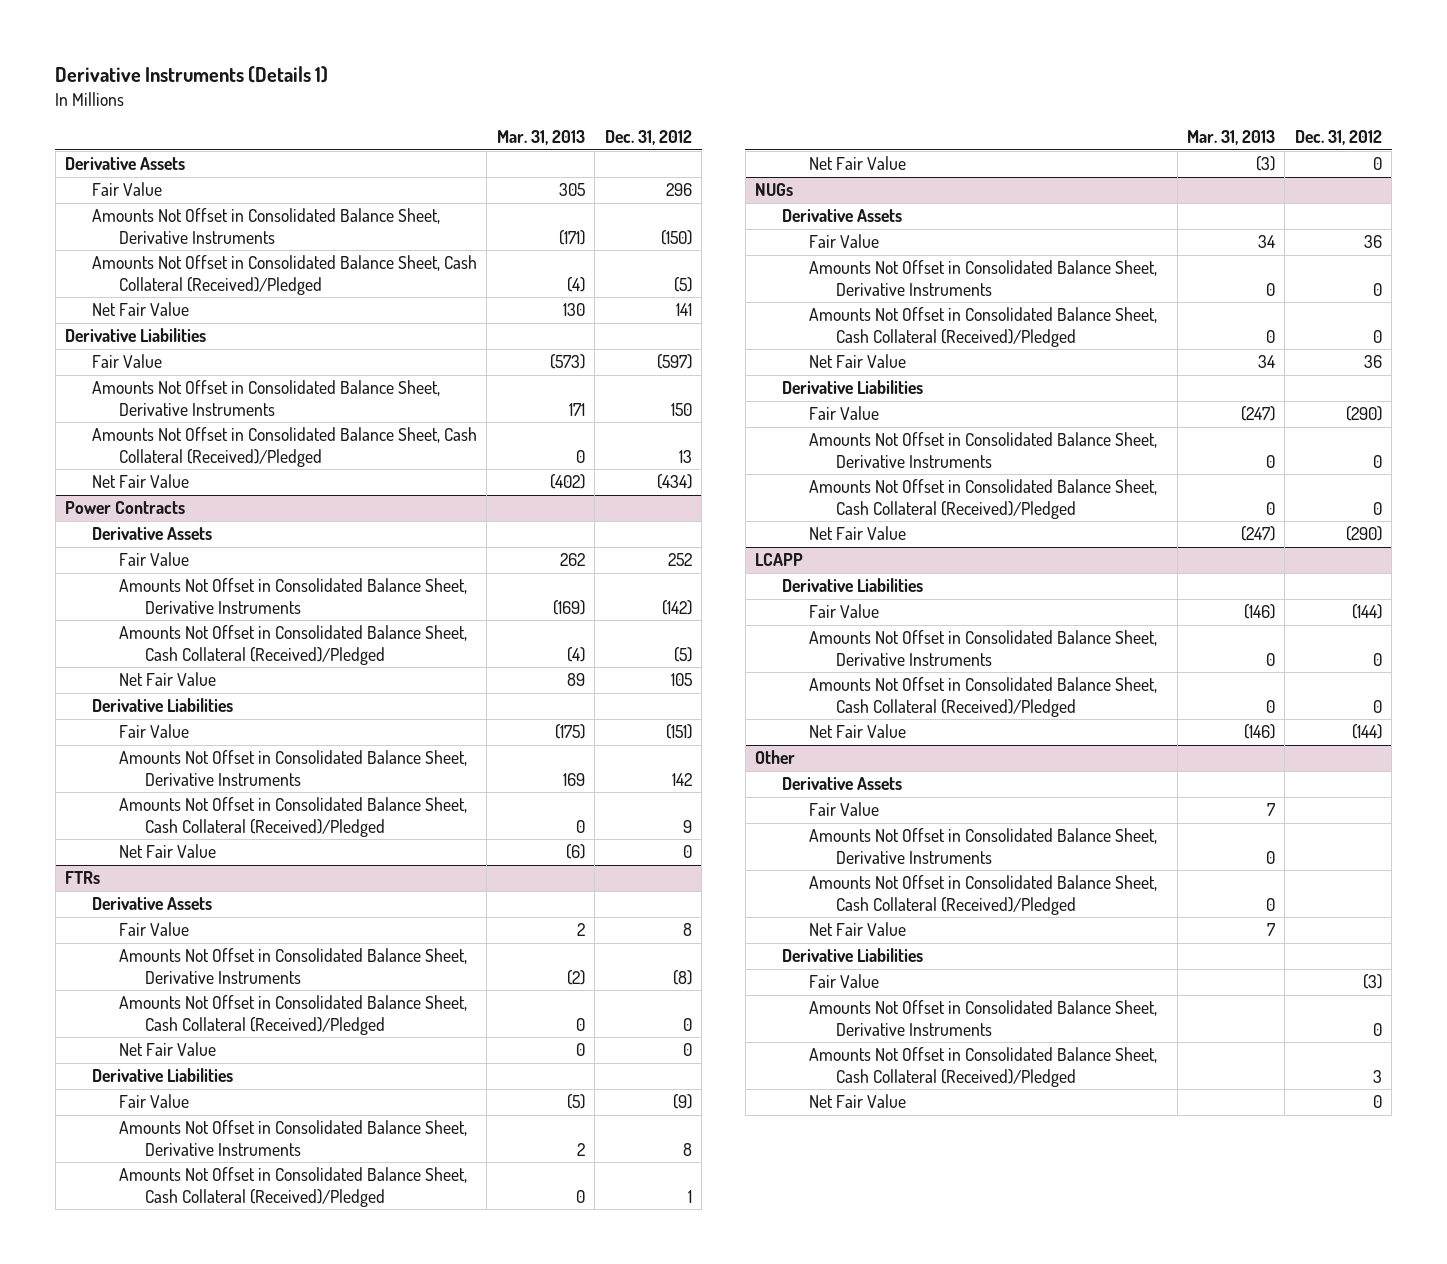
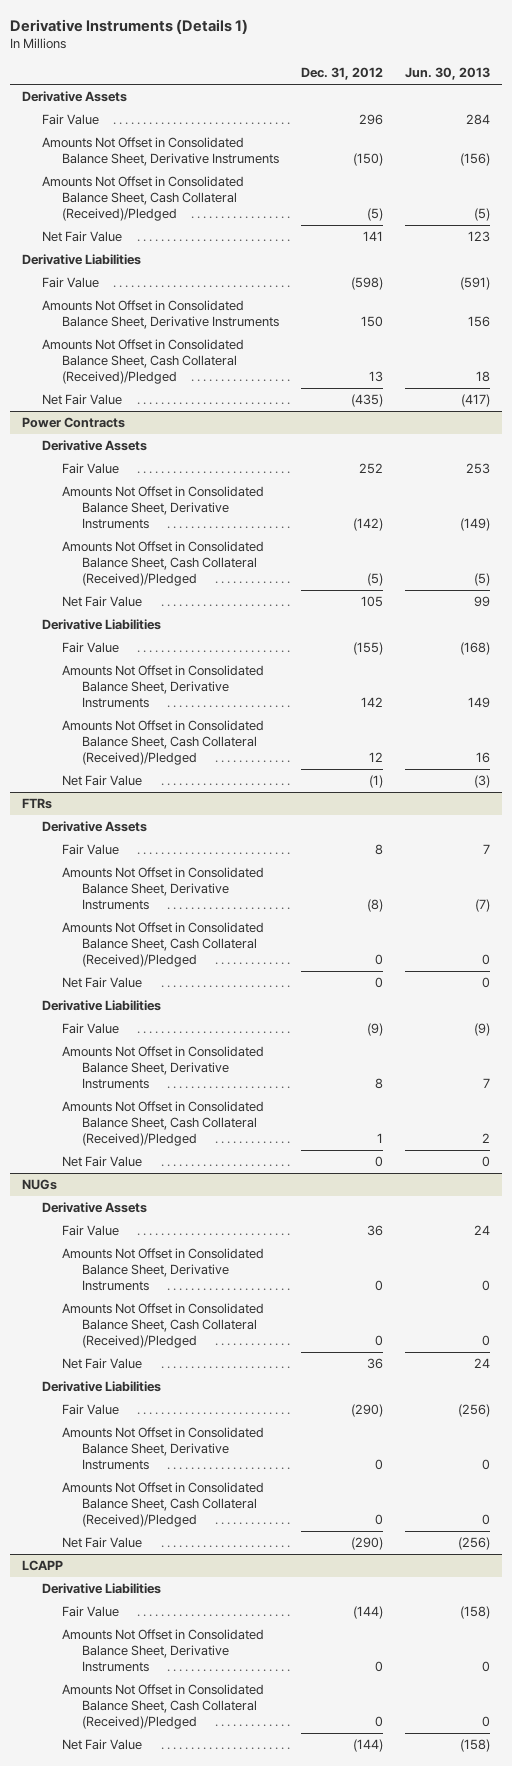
- | Mar. 31, 2013 | Dec. 31, 2012
+ | Dec. 31, 2012 | Jun. 30, 2013
- Fair Value | (573) | (597)
+ Fair Value | (598) | (591)
- Net Fair Value | (402) | (434)
+ Net Fair Value | (435) | (417)
@ Power Contracts
- Fair Value | (175) | (151)
+ Fair Value | (155) | (168)
- Amounts Not Offset in Consolidated Balance Sheet, Cash Collateral (Received)/Pledged | 0 | 9
- Net Fair Value | (6) | 0
+ Amounts Not Offset in Consolidated Balance Sheet, Cash Collateral (Received)/Pledged | 12 | 16
+ Net Fair Value | (1) | (3)
- Other
- Derivative Assets
- Fair Value | 7 |
- Amounts Not Offset in Consolidated Balance Sheet, Derivative Instruments | 0 |
- Amounts Not Offset in Consolidated Balance Sheet, Cash Collateral (Received)/Pledged | 0 |
- Net Fair Value | 7 |
- Derivative Liabilities
- Fair Value | | (3)
- Amounts Not Offset in Consolidated Balance Sheet, Derivative Instruments | | 0
- Amounts Not Offset in Consolidated Balance Sheet, Cash Collateral (Received)/Pledged | | 3
- Net Fair Value | | 0

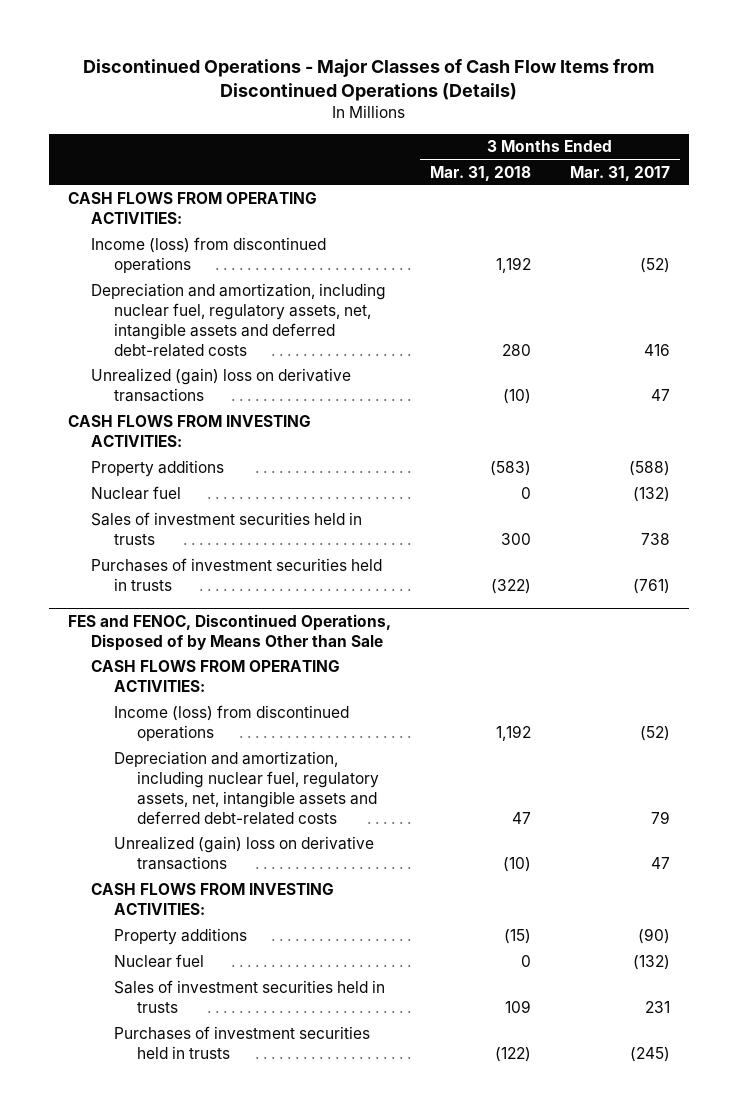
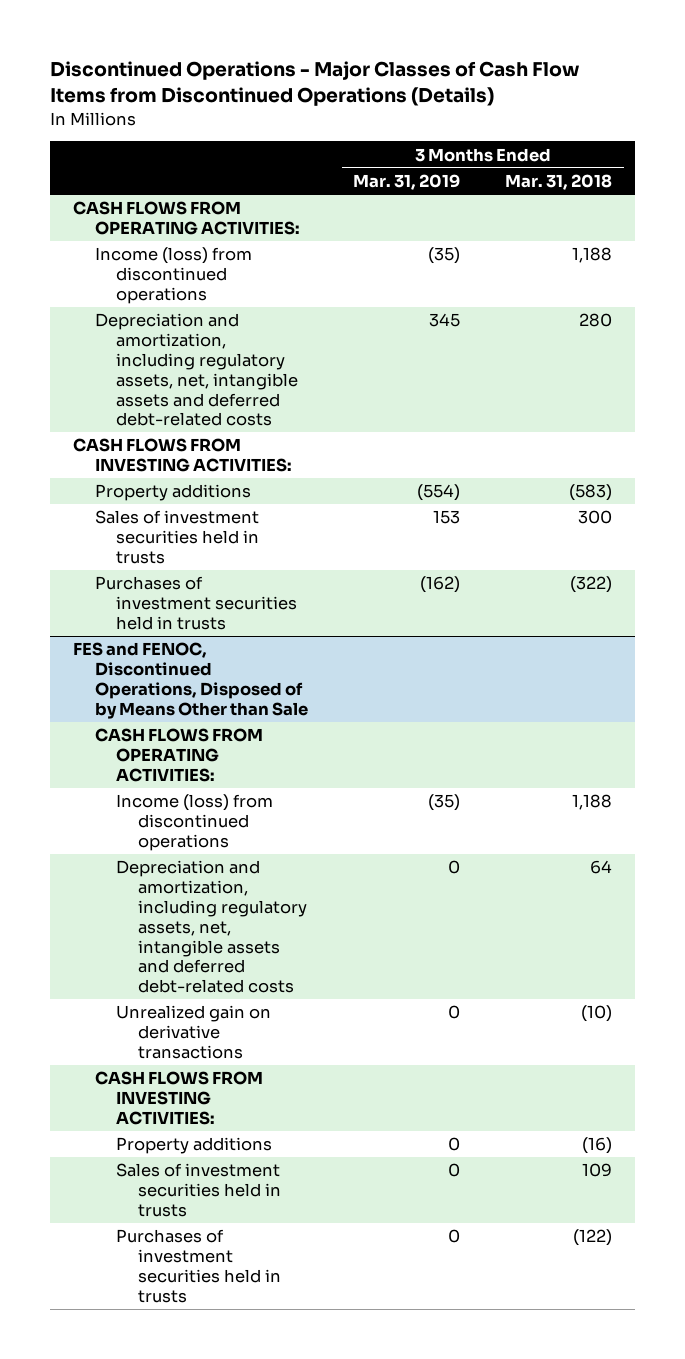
- | 3 Months Ended Mar. 31, 2018 | 3 Months Ended Mar. 31, 2017
+ | 3 Months Ended Mar. 31, 2019 | 3 Months Ended Mar. 31, 2018
- Income (loss) from discontinued operations | 1,192 | (52)
- Depreciation and amortization, including nuclear fuel, regulatory assets, net, intangible assets and deferred debt-related costs | 280 | 416
- Unrealized (gain) loss on derivative transactions | (10) | 47
+ Income (loss) from discontinued operations | (35) | 1,188
+ Depreciation and amortization, including regulatory assets, net, intangible assets and deferred debt-related costs | 345 | 280
- Nuclear fuel | 0 | (132)
@ FES and FENOC, Discontinued Operations, Disposed of by Means Other than Sale
- Income (loss) from discontinued operations | 1,192 | (52)
- Depreciation and amortization, including nuclear fuel, regulatory assets, net, intangible assets and deferred debt-related costs | 47 | 79
- Unrealized (gain) loss on derivative transactions | (10) | 47
+ Income (loss) from discontinued operations | (35) | 1,188
+ Depreciation and amortization, including regulatory assets, net, intangible assets and deferred debt-related costs | 0 | 64
+ Unrealized gain on derivative transactions | 0 | (10)
- Property additions | (15) | (90)
- Nuclear fuel | 0 | (132)
+ Property additions | 0 | (16)

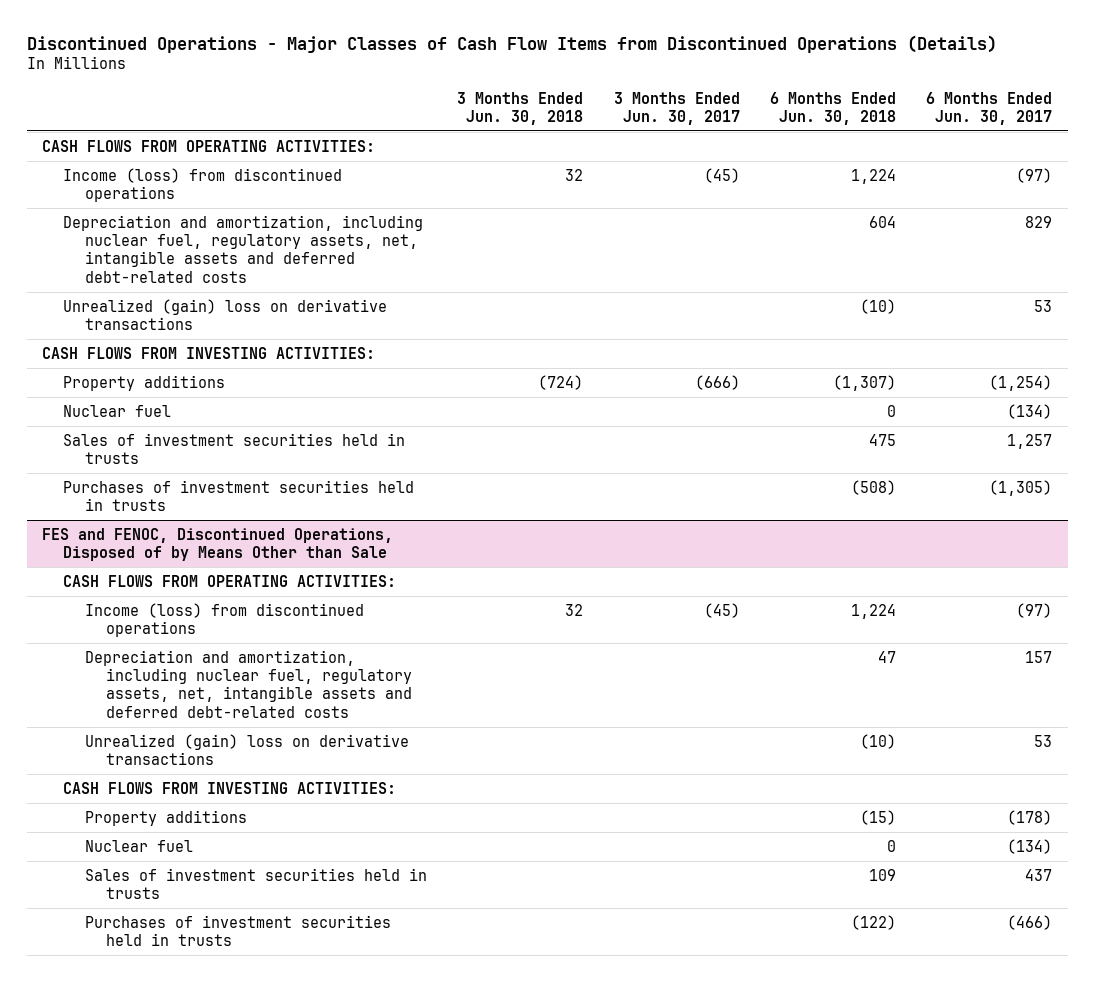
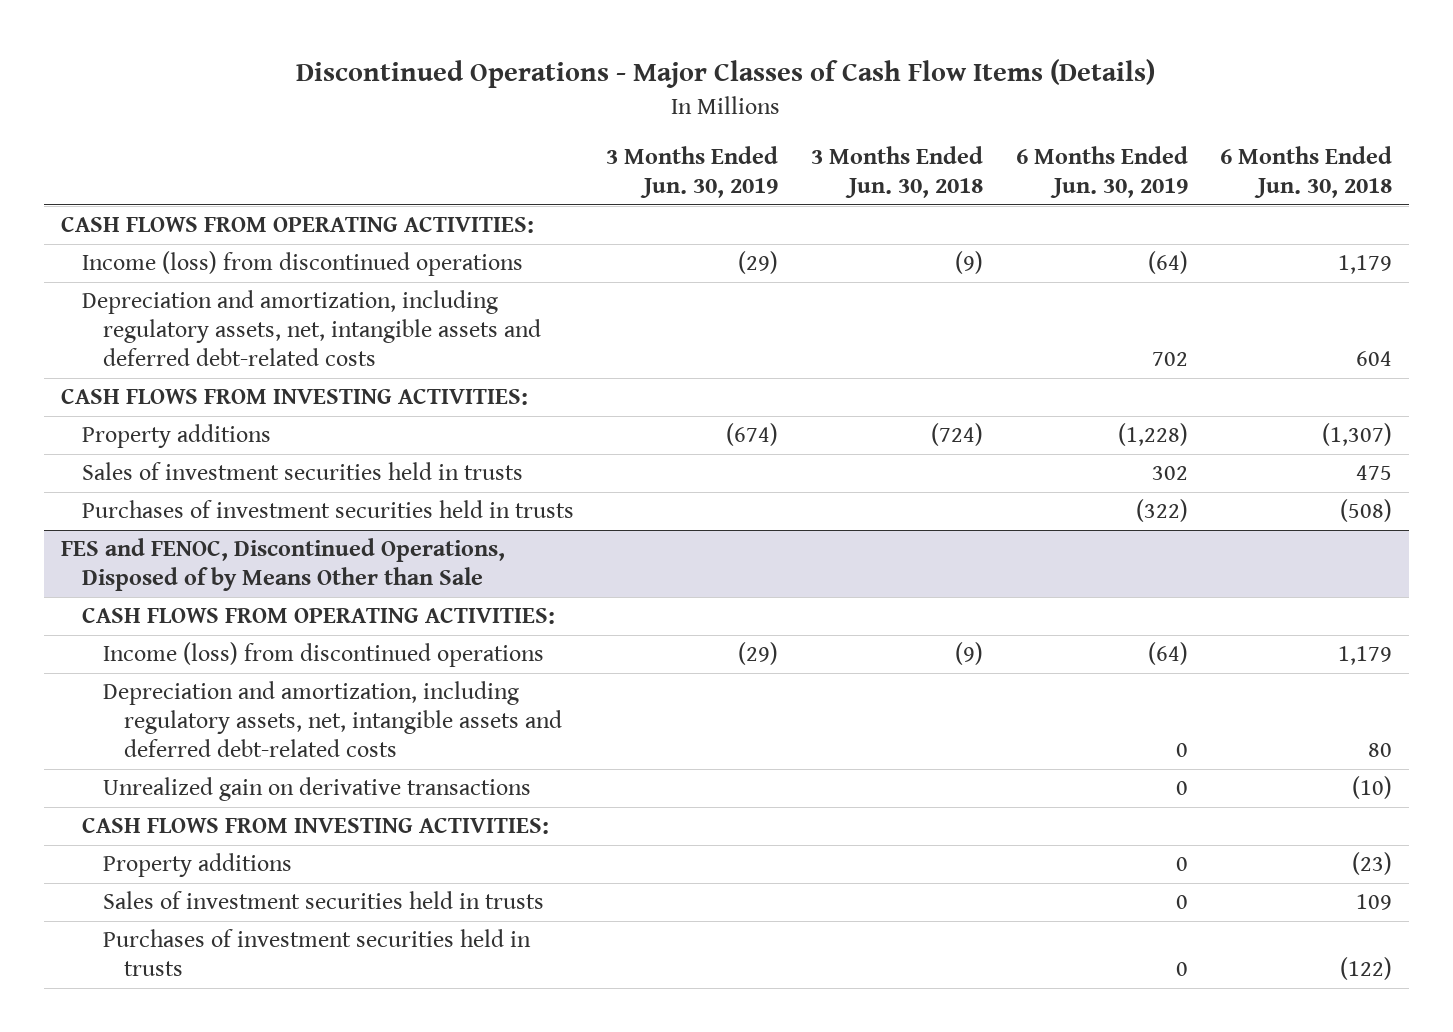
- Discontinued Operations - Major Classes of Cash Flow Items from Discontinued Operations (Details)
+ Discontinued Operations - Major Classes of Cash Flow Items (Details)
- | 3 Months Ended Jun. 30, 2018 | 3 Months Ended Jun. 30, 2017 | 6 Months Ended Jun. 30, 2018 | 6 Months Ended Jun. 30, 2017
+ | 3 Months Ended Jun. 30, 2019 | 3 Months Ended Jun. 30, 2018 | 6 Months Ended Jun. 30, 2019 | 6 Months Ended Jun. 30, 2018
- Income (loss) from discontinued operations | 32 | (45) | 1,224 | (97)
- Depreciation and amortization, including nuclear fuel, regulatory assets, net, intangible assets and deferred debt-related costs | | | 604 | 829
- Unrealized (gain) loss on derivative transactions | | | (10) | 53
+ Income (loss) from discontinued operations | (29) | (9) | (64) | 1,179
+ Depreciation and amortization, including regulatory assets, net, intangible assets and deferred debt-related costs | | | 702 | 604
- Nuclear fuel | | | 0 | (134)
@ FES and FENOC, Discontinued Operations, Disposed of by Means Other than Sale
- Income (loss) from discontinued operations | 32 | (45) | 1,224 | (97)
- Depreciation and amortization, including nuclear fuel, regulatory assets, net, intangible assets and deferred debt-related costs | | | 47 | 157
- Unrealized (gain) loss on derivative transactions | | | (10) | 53
+ Income (loss) from discontinued operations | (29) | (9) | (64) | 1,179
+ Depreciation and amortization, including regulatory assets, net, intangible assets and deferred debt-related costs | | | 0 | 80
+ Unrealized gain on derivative transactions | | | 0 | (10)
- Property additions | | | (15) | (178)
- Nuclear fuel | | | 0 | (134)
+ Property additions | | | 0 | (23)

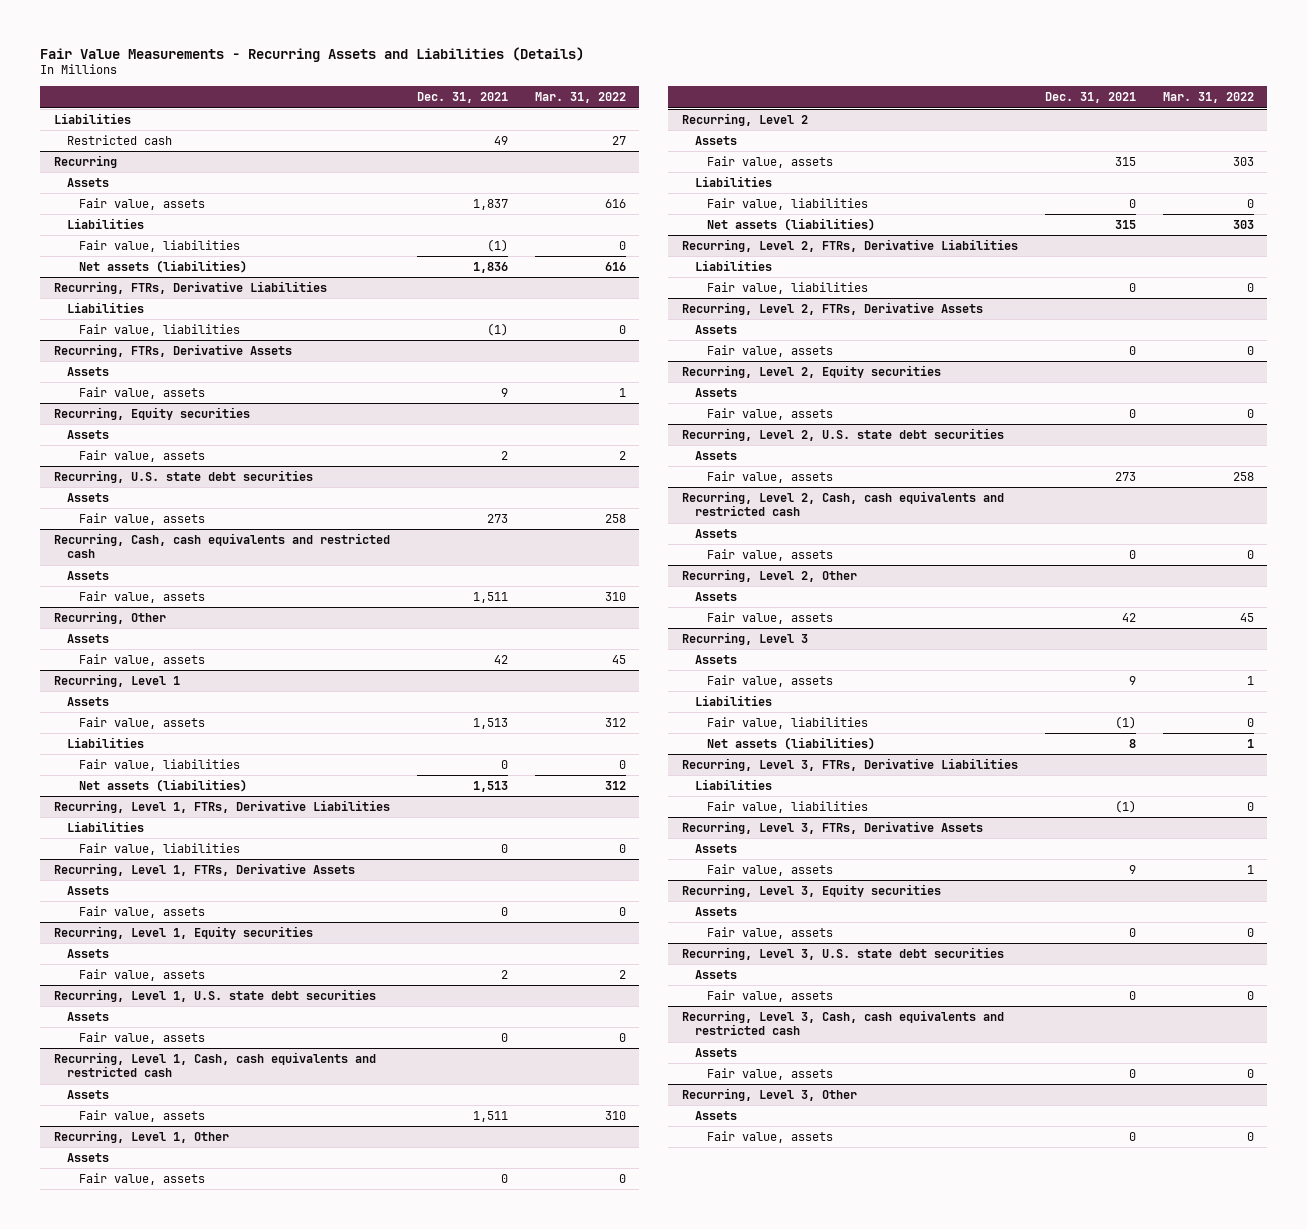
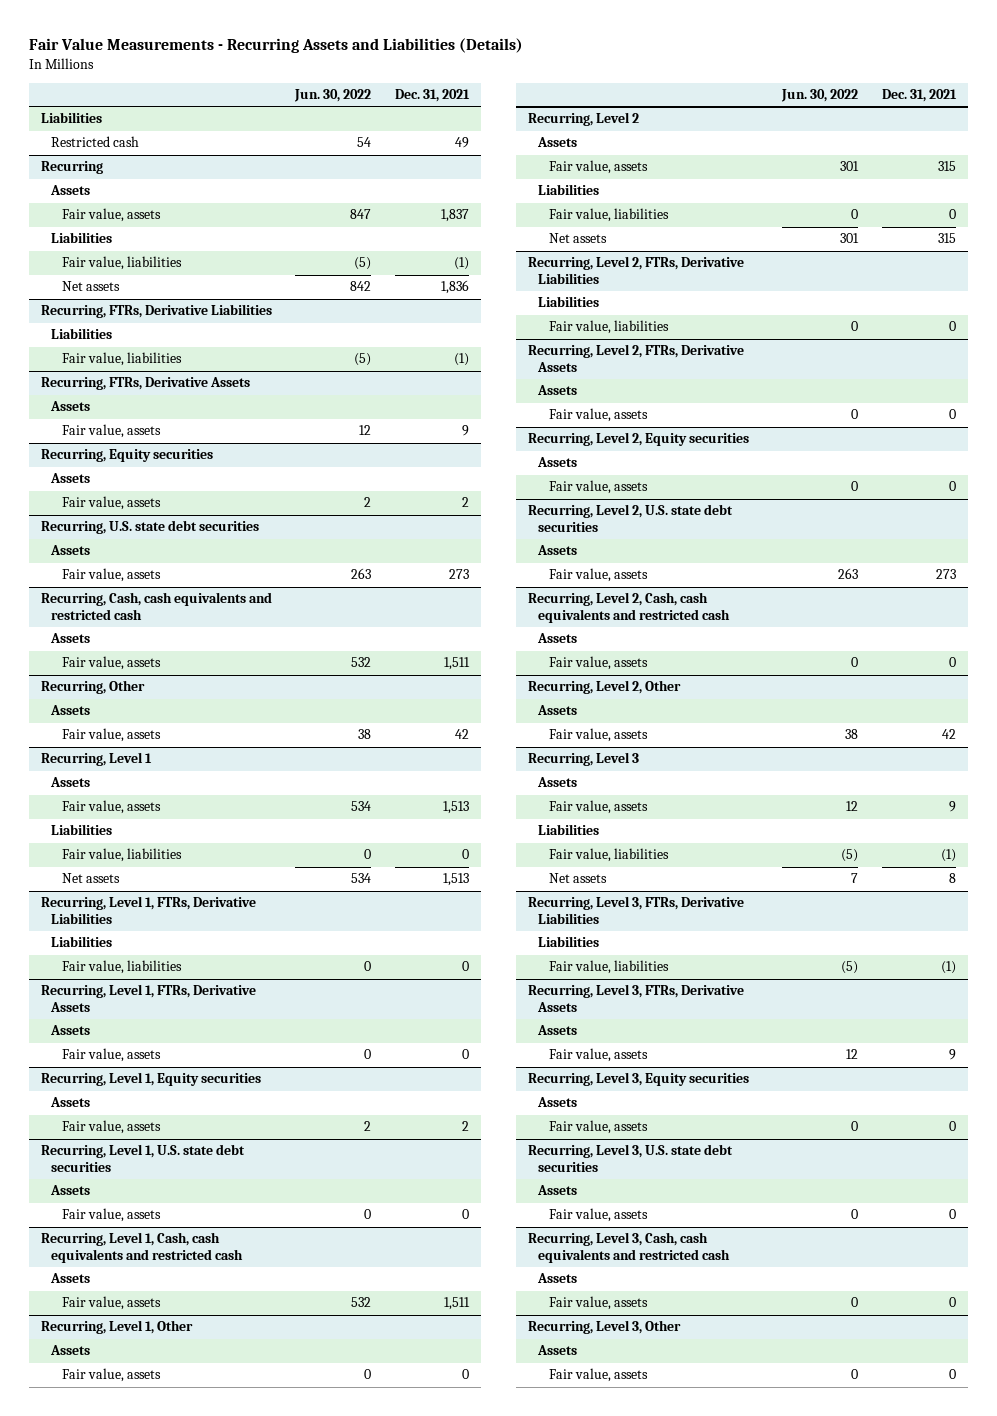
- | Dec. 31, 2021 | Mar. 31, 2022
+ | Jun. 30, 2022 | Dec. 31, 2021
@ Recurring
- Net assets (liabilities) | 1,836 | 616
+ Net assets | 842 | 1,836
@ Recurring, Level 1
- Net assets (liabilities) | 1,513 | 312
+ Net assets | 534 | 1,513
@ Recurring, Level 2
- Net assets (liabilities) | 315 | 303
+ Net assets | 301 | 315
@ Recurring, Level 3
- Net assets (liabilities) | 8 | 1
+ Net assets | 7 | 8

